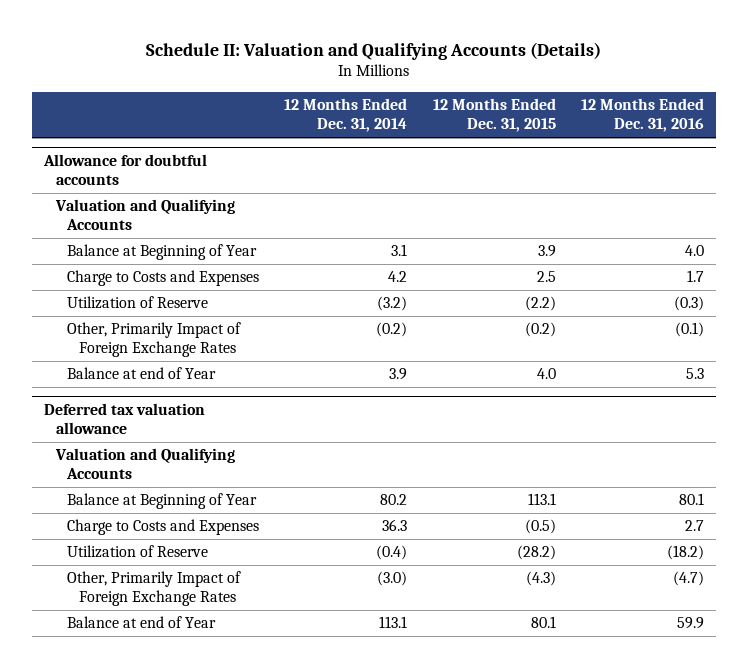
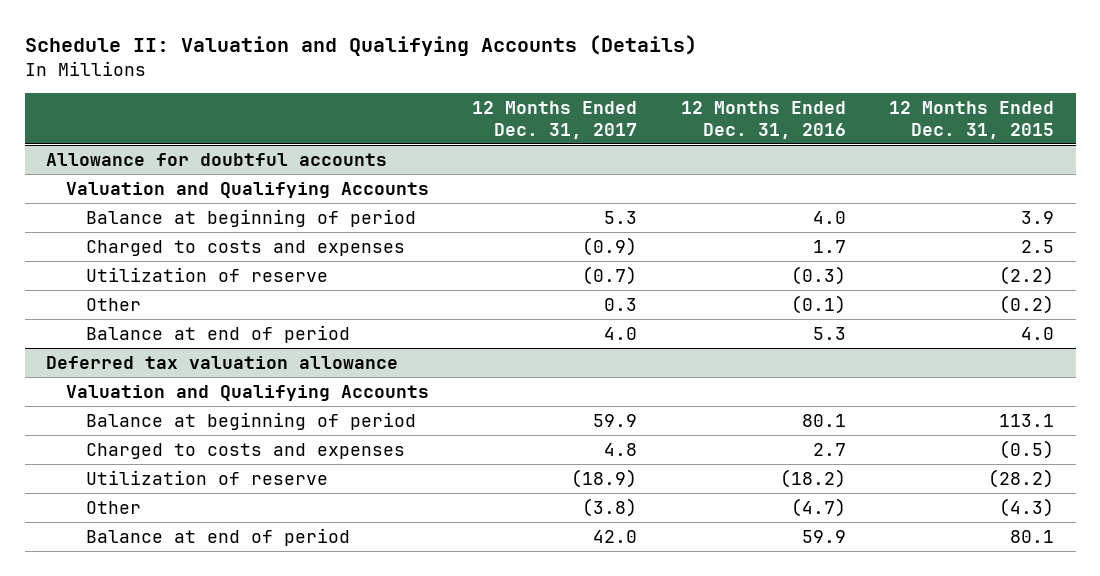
- | 12 Months Ended Dec. 31, 2014 | 12 Months Ended Dec. 31, 2015 | 12 Months Ended Dec. 31, 2016
+ | 12 Months Ended Dec. 31, 2017 | 12 Months Ended Dec. 31, 2016 | 12 Months Ended Dec. 31, 2015
@ Allowance for doubtful accounts
- Balance at Beginning of Year | 3.1 | 3.9 | 4.0
- Charge to Costs and Expenses | 4.2 | 2.5 | 1.7
- Utilization of Reserve | (3.2) | (2.2) | (0.3)
- Other, Primarily Impact of Foreign Exchange Rates | (0.2) | (0.2) | (0.1)
- Balance at end of Year | 3.9 | 4.0 | 5.3
+ Balance at beginning of period | 5.3 | 4.0 | 3.9
+ Charged to costs and expenses | (0.9) | 1.7 | 2.5
+ Utilization of reserve | (0.7) | (0.3) | (2.2)
+ Other | 0.3 | (0.1) | (0.2)
+ Balance at end of period | 4.0 | 5.3 | 4.0
@ Deferred tax valuation allowance
- Balance at Beginning of Year | 80.2 | 113.1 | 80.1
- Charge to Costs and Expenses | 36.3 | (0.5) | 2.7
- Utilization of Reserve | (0.4) | (28.2) | (18.2)
- Other, Primarily Impact of Foreign Exchange Rates | (3.0) | (4.3) | (4.7)
- Balance at end of Year | 113.1 | 80.1 | 59.9
+ Balance at beginning of period | 59.9 | 80.1 | 113.1
+ Charged to costs and expenses | 4.8 | 2.7 | (0.5)
+ Utilization of reserve | (18.9) | (18.2) | (28.2)
+ Other | (3.8) | (4.7) | (4.3)
+ Balance at end of period | 42.0 | 59.9 | 80.1

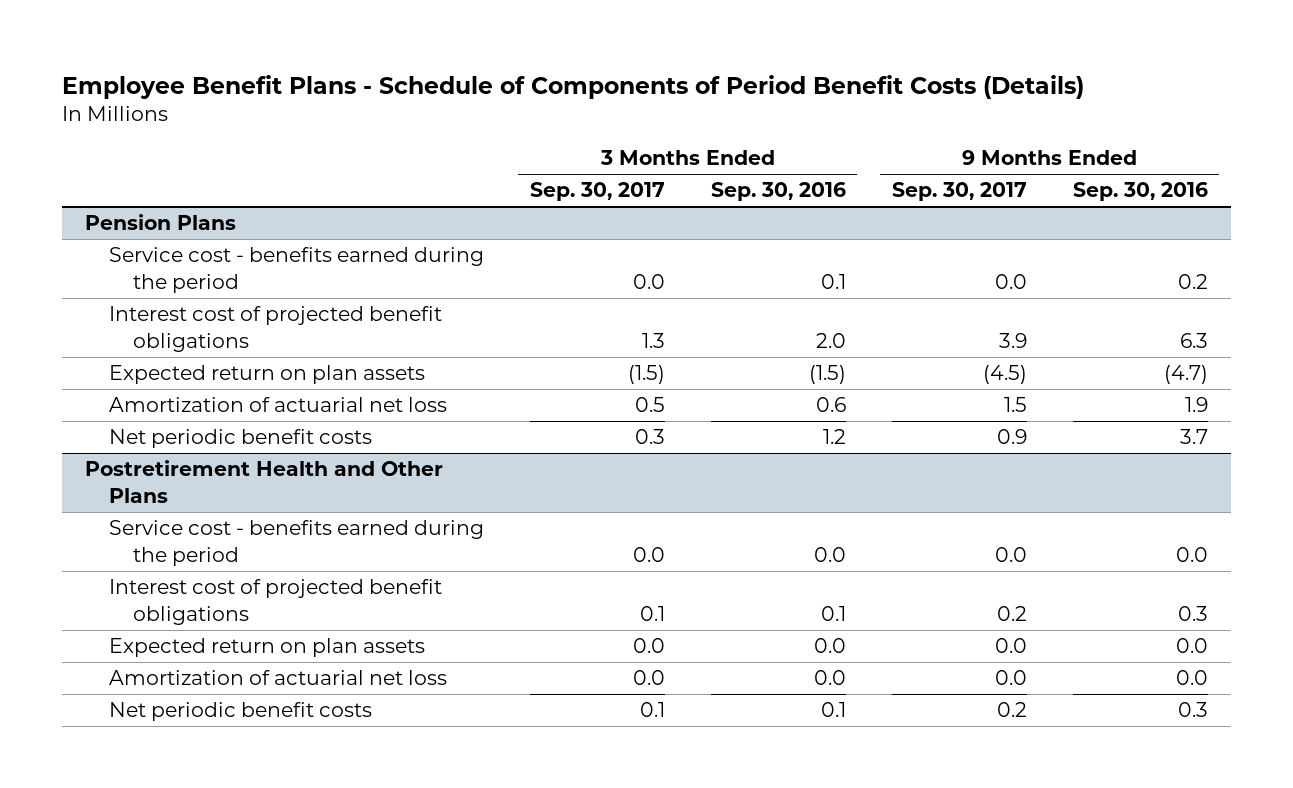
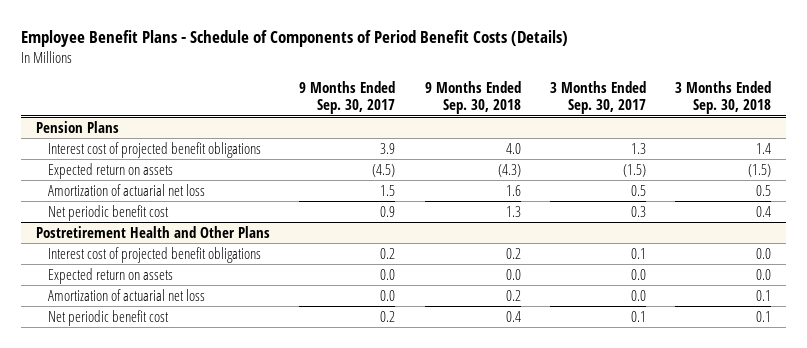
- | 3 Months Ended Sep. 30, 2017 | 3 Months Ended Sep. 30, 2016 | 9 Months Ended Sep. 30, 2017 | 9 Months Ended Sep. 30, 2016
+ | 9 Months Ended Sep. 30, 2017 | 9 Months Ended Sep. 30, 2018 | 3 Months Ended Sep. 30, 2017 | 3 Months Ended Sep. 30, 2018
@ Pension Plans
- Service cost - benefits earned during the period | 0.0 | 0.1 | 0.0 | 0.2
- Expected return on plan assets | (1.5) | (1.5) | (4.5) | (4.7)
+ Expected return on assets | (4.5) | (4.3) | (1.5) | (1.5)
- Net periodic benefit costs | 0.3 | 1.2 | 0.9 | 3.7
+ Net periodic benefit cost | 0.9 | 1.3 | 0.3 | 0.4
@ Postretirement Health and Other Plans
- Service cost - benefits earned during the period | 0.0 | 0.0 | 0.0 | 0.0
- Expected return on plan assets | 0.0 | 0.0 | 0.0 | 0.0
+ Expected return on assets | 0.0 | 0.0 | 0.0 | 0.0
- Net periodic benefit costs | 0.1 | 0.1 | 0.2 | 0.3
+ Net periodic benefit cost | 0.2 | 0.4 | 0.1 | 0.1

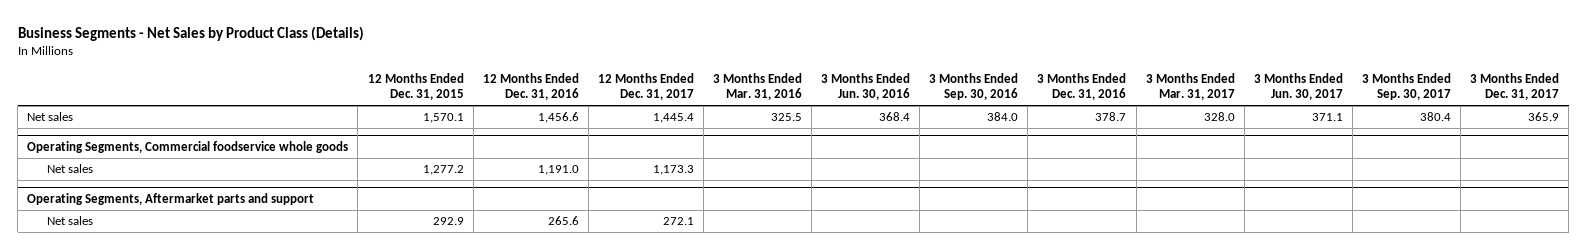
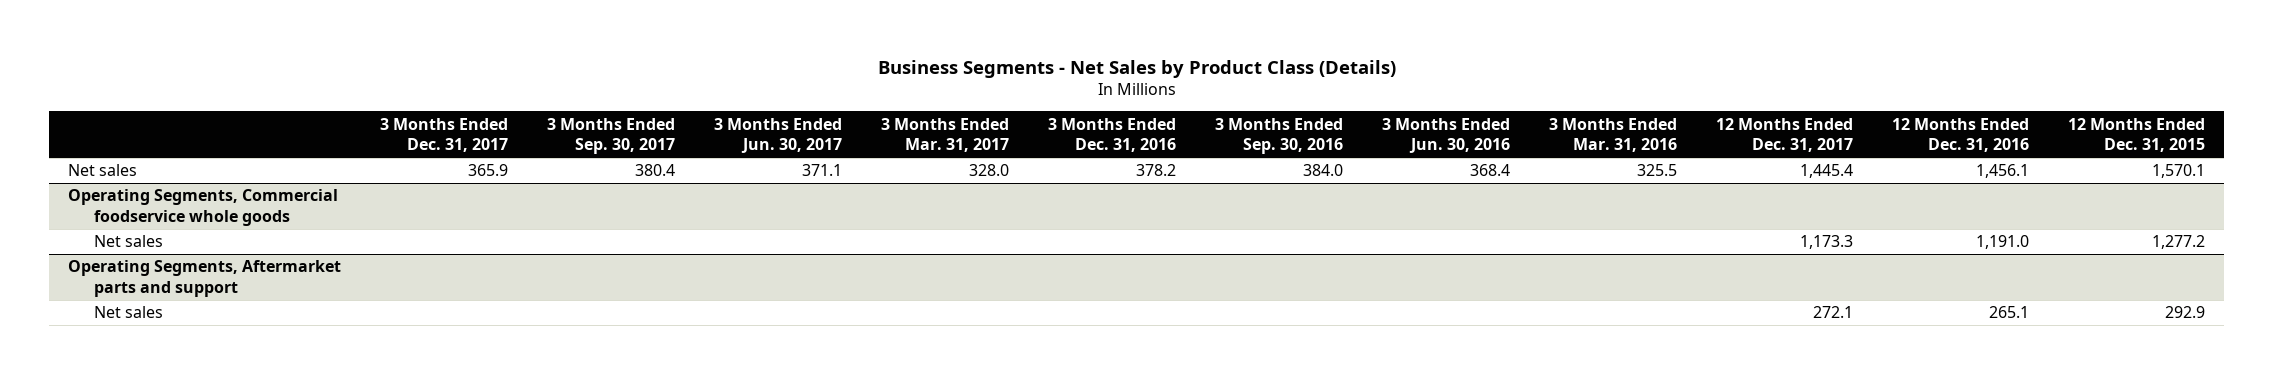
- | 12 Months Ended Dec. 31, 2015 | 12 Months Ended Dec. 31, 2016 | 12 Months Ended Dec. 31, 2017 | 3 Months Ended Mar. 31, 2016 | 3 Months Ended Jun. 30, 2016 | 3 Months Ended Sep. 30, 2016 | 3 Months Ended Dec. 31, 2016 | 3 Months Ended Mar. 31, 2017 | 3 Months Ended Jun. 30, 2017 | 3 Months Ended Sep. 30, 2017 | 3 Months Ended Dec. 31, 2017
+ | 3 Months Ended Dec. 31, 2017 | 3 Months Ended Sep. 30, 2017 | 3 Months Ended Jun. 30, 2017 | 3 Months Ended Mar. 31, 2017 | 3 Months Ended Dec. 31, 2016 | 3 Months Ended Sep. 30, 2016 | 3 Months Ended Jun. 30, 2016 | 3 Months Ended Mar. 31, 2016 | 12 Months Ended Dec. 31, 2017 | 12 Months Ended Dec. 31, 2016 | 12 Months Ended Dec. 31, 2015
- Net sales | 1,570.1 | 1,456.6 | 1,445.4 | 325.5 | 368.4 | 384.0 | 378.7 | 328.0 | 371.1 | 380.4 | 365.9
+ Net sales | 365.9 | 380.4 | 371.1 | 328.0 | 378.2 | 384.0 | 368.4 | 325.5 | 1,445.4 | 1,456.1 | 1,570.1
@ Operating Segments, Aftermarket parts and support
- Net sales | 292.9 | 265.6 | 272.1 | | | | | | | |
+ Net sales | | | | | | | | | 272.1 | 265.1 | 292.9

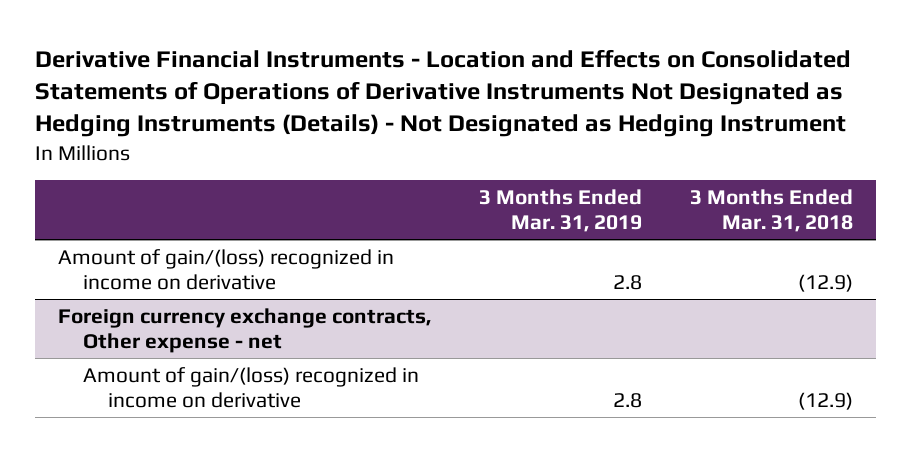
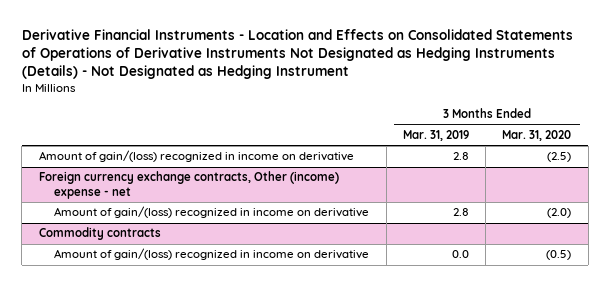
- | 3 Months Ended Mar. 31, 2019 | 3 Months Ended Mar. 31, 2018
+ | 3 Months Ended Mar. 31, 2019 | 3 Months Ended Mar. 31, 2020
- Foreign currency exchange contracts, Other expense - net
+ Foreign currency exchange contracts, Other (income) expense - net
+ Commodity contracts
+ Amount of gain/(loss) recognized in income on derivative | 0.0 | (0.5)

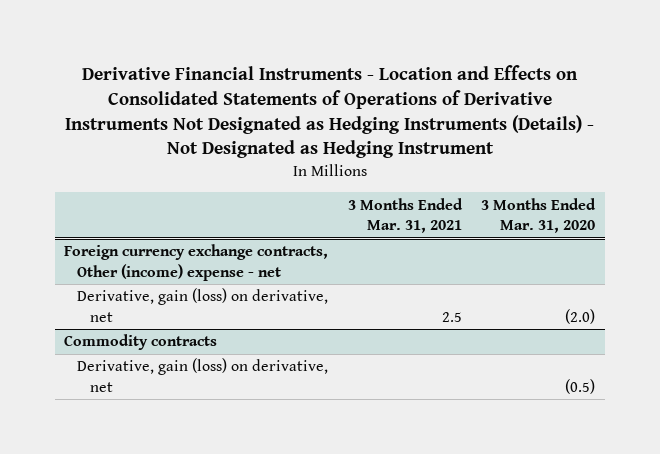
- | 3 Months Ended Mar. 31, 2019 | 3 Months Ended Mar. 31, 2020
+ | 3 Months Ended Mar. 31, 2021 | 3 Months Ended Mar. 31, 2020
- Amount of gain/(loss) recognized in income on derivative | 2.8 | (2.5)
@ Foreign currency exchange contracts, Other (income) expense - net
- Amount of gain/(loss) recognized in income on derivative | 2.8 | (2.0)
+ Derivative, gain (loss) on derivative, net | 2.5 | (2.0)
@ Commodity contracts
- Amount of gain/(loss) recognized in income on derivative | 0.0 | (0.5)
+ Derivative, gain (loss) on derivative, net | | (0.5)

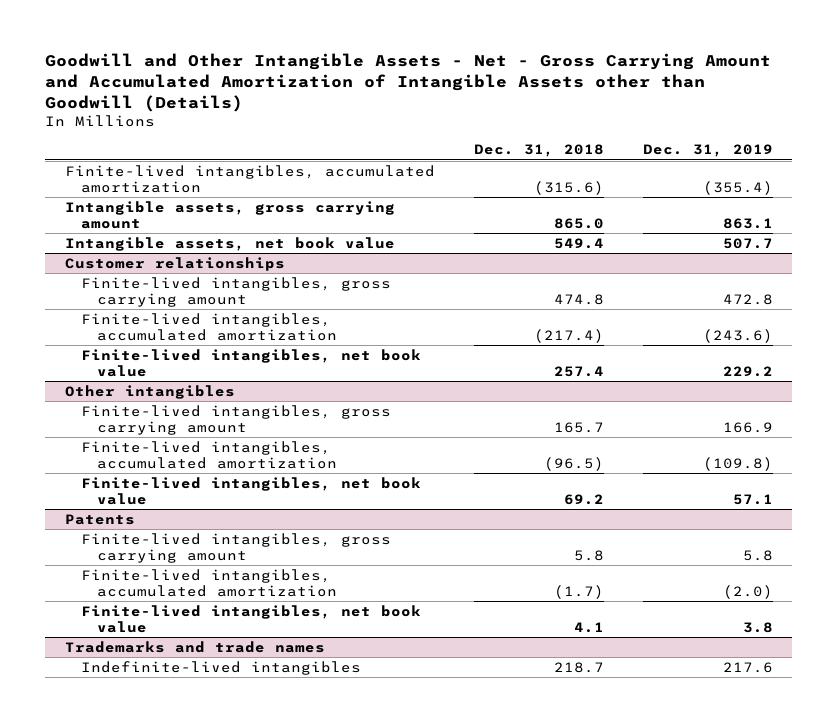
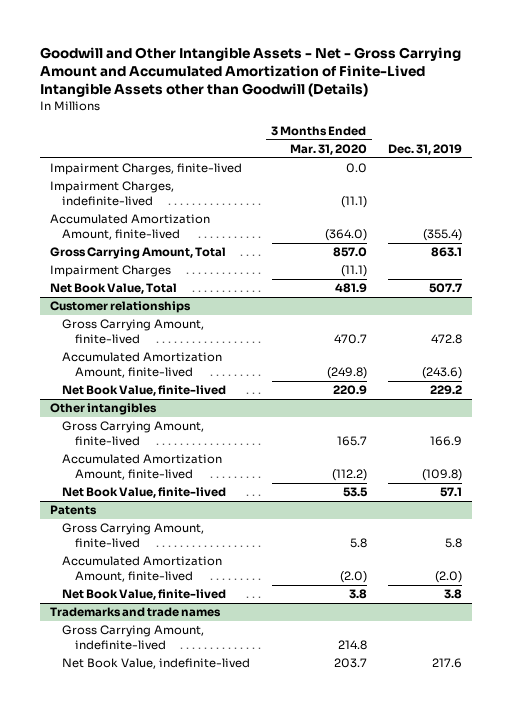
- Goodwill and Other Intangible Assets - Net - Gross Carrying Amount and Accumulated Amortization of Intangible Assets other than Goodwill (Details)
+ Goodwill and Other Intangible Assets - Net - Gross Carrying Amount and Accumulated Amortization of Finite-Lived Intangible Assets other than Goodwill (Details)
- | Dec. 31, 2018 | Dec. 31, 2019
+ | 3 Months Ended Mar. 31, 2020 | Dec. 31, 2019
- Finite-lived intangibles, accumulated amortization | (315.6) | (355.4)
- Intangible assets, gross carrying amount | 865.0 | 863.1
- Intangible assets, net book value | 549.4 | 507.7
+ Impairment Charges, finite-lived | 0.0 |
+ Impairment Charges, indefinite-lived | (11.1) |
+ Accumulated Amortization Amount, finite-lived | (364.0) | (355.4)
+ Gross Carrying Amount, Total | 857.0 | 863.1
+ Impairment Charges | (11.1) |
+ Net Book Value, Total | 481.9 | 507.7
@ Customer relationships
- Finite-lived intangibles, gross carrying amount | 474.8 | 472.8
- Finite-lived intangibles, accumulated amortization | (217.4) | (243.6)
- Finite-lived intangibles, net book value | 257.4 | 229.2
+ Gross Carrying Amount, finite-lived | 470.7 | 472.8
+ Accumulated Amortization Amount, finite-lived | (249.8) | (243.6)
+ Net Book Value, finite-lived | 220.9 | 229.2
@ Other intangibles
- Finite-lived intangibles, gross carrying amount | 165.7 | 166.9
- Finite-lived intangibles, accumulated amortization | (96.5) | (109.8)
- Finite-lived intangibles, net book value | 69.2 | 57.1
+ Gross Carrying Amount, finite-lived | 165.7 | 166.9
+ Accumulated Amortization Amount, finite-lived | (112.2) | (109.8)
+ Net Book Value, finite-lived | 53.5 | 57.1
@ Patents
- Finite-lived intangibles, gross carrying amount | 5.8 | 5.8
- Finite-lived intangibles, accumulated amortization | (1.7) | (2.0)
- Finite-lived intangibles, net book value | 4.1 | 3.8
+ Gross Carrying Amount, finite-lived | 5.8 | 5.8
+ Accumulated Amortization Amount, finite-lived | (2.0) | (2.0)
+ Net Book Value, finite-lived | 3.8 | 3.8
@ Trademarks and trade names
- Indefinite-lived intangibles | 218.7 | 217.6
+ Gross Carrying Amount, indefinite-lived | 214.8 |
+ Net Book Value, indefinite-lived | 203.7 | 217.6

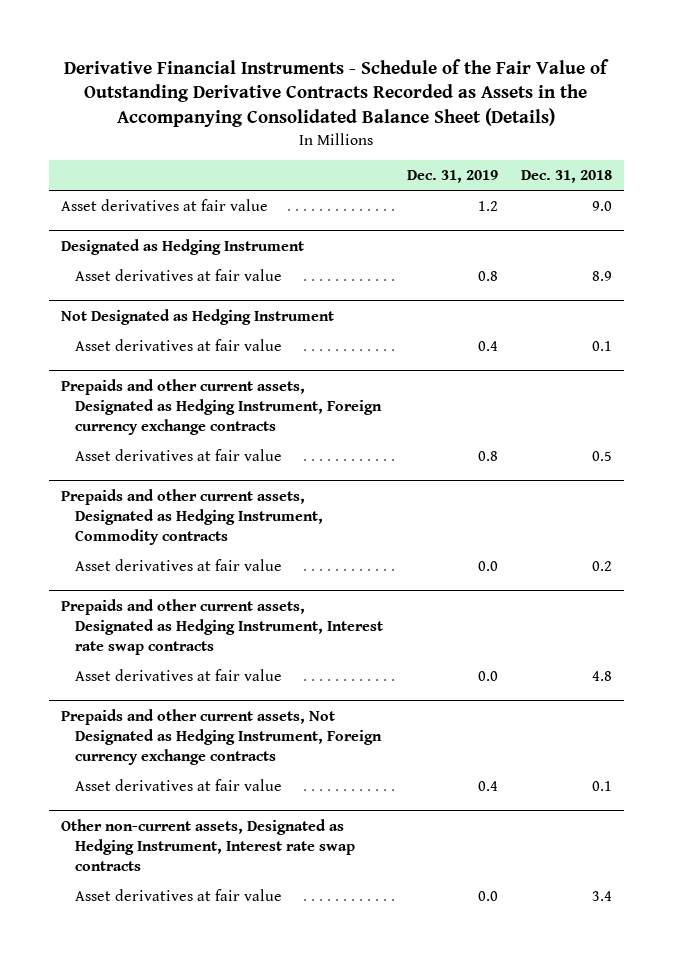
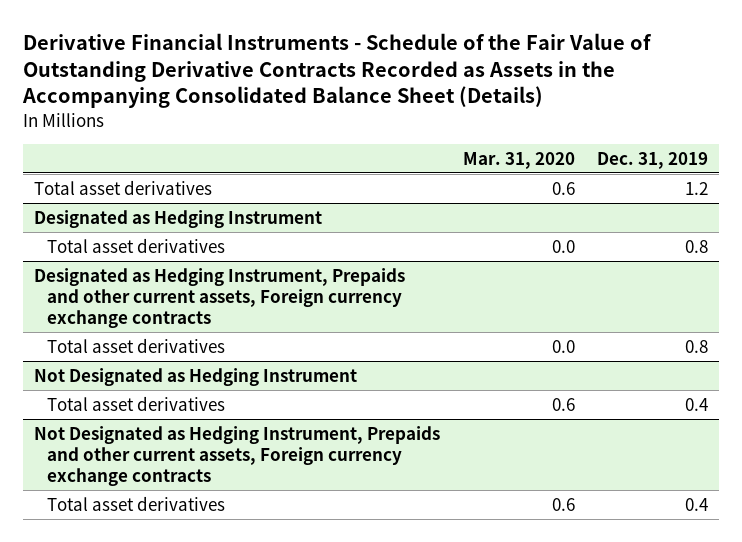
- | Dec. 31, 2019 | Dec. 31, 2018
+ | Mar. 31, 2020 | Dec. 31, 2019
- Asset derivatives at fair value | 1.2 | 9.0
+ Total asset derivatives | 0.6 | 1.2
@ Designated as Hedging Instrument
- Asset derivatives at fair value | 0.8 | 8.9
+ Total asset derivatives | 0.0 | 0.8
+ Designated as Hedging Instrument, Prepaids and other current assets, Foreign currency exchange contracts
+ Total asset derivatives | 0.0 | 0.8
@ Not Designated as Hedging Instrument
- Asset derivatives at fair value | 0.4 | 0.1
- Prepaids and other current assets, Designated as Hedging Instrument, Foreign currency exchange contracts
- Asset derivatives at fair value | 0.8 | 0.5
- Prepaids and other current assets, Designated as Hedging Instrument, Commodity contracts
- Asset derivatives at fair value | 0.0 | 0.2
- Prepaids and other current assets, Designated as Hedging Instrument, Interest rate swap contracts
- Asset derivatives at fair value | 0.0 | 4.8
- Prepaids and other current assets, Not Designated as Hedging Instrument, Foreign currency exchange contracts
- Asset derivatives at fair value | 0.4 | 0.1
- Other non-current assets, Designated as Hedging Instrument, Interest rate swap contracts
- Asset derivatives at fair value | 0.0 | 3.4
@ Not Designated as Hedging Instrument
+ Total asset derivatives | 0.6 | 0.4
+ Not Designated as Hedging Instrument, Prepaids and other current assets, Foreign currency exchange contracts
+ Total asset derivatives | 0.6 | 0.4

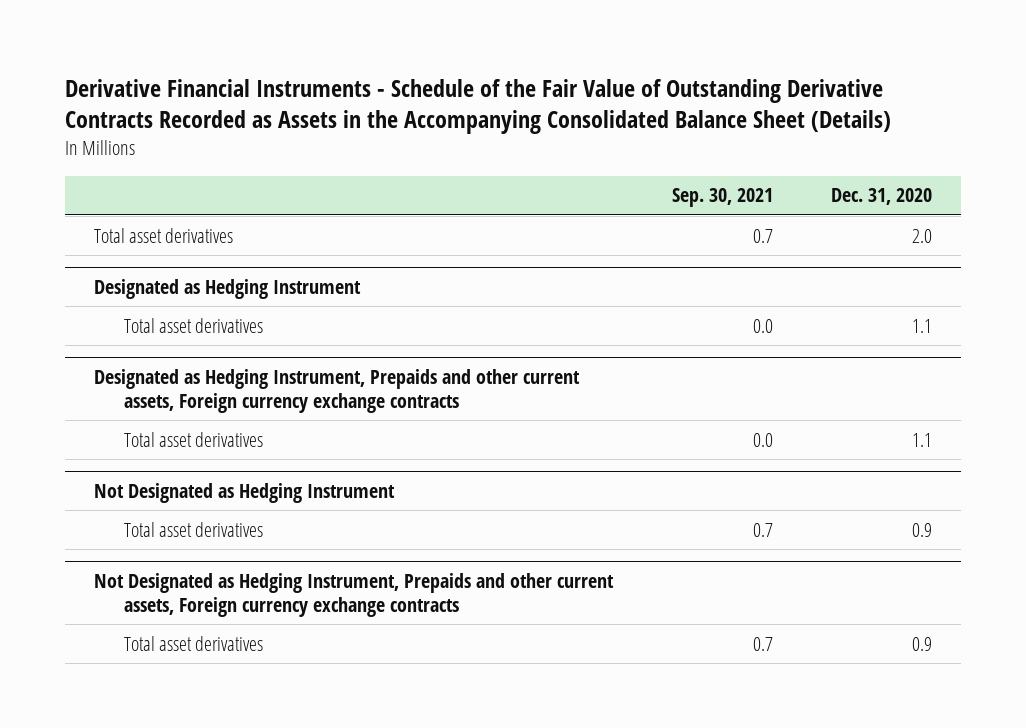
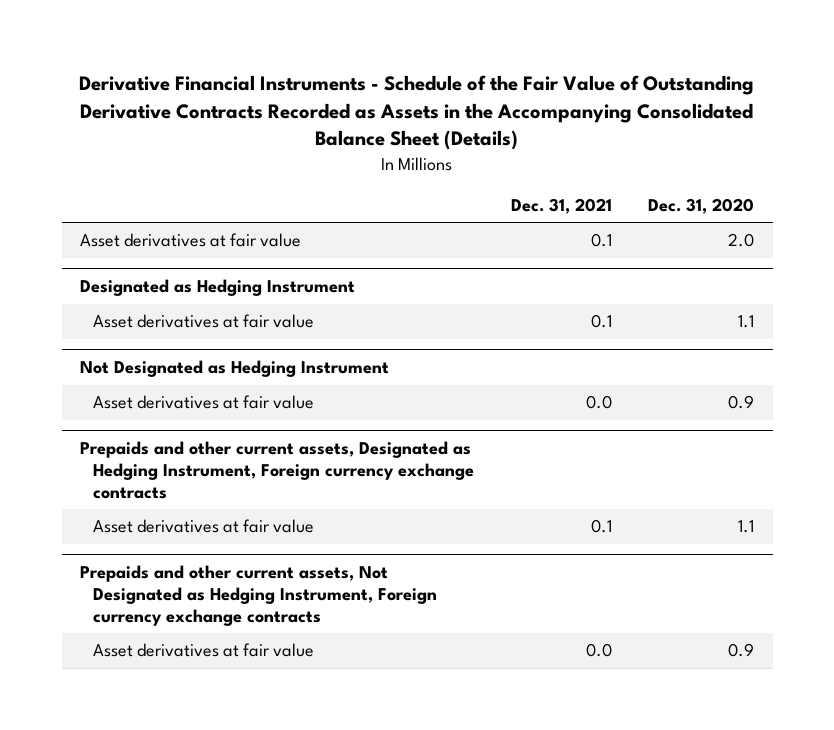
- | Sep. 30, 2021 | Dec. 31, 2020
+ | Dec. 31, 2021 | Dec. 31, 2020
- Total asset derivatives | 0.7 | 2.0
+ Asset derivatives at fair value | 0.1 | 2.0
@ Designated as Hedging Instrument
- Total asset derivatives | 0.0 | 1.1
- Designated as Hedging Instrument, Prepaids and other current assets, Foreign currency exchange contracts
- Total asset derivatives | 0.0 | 1.1
@ Designated as Hedging Instrument
+ Asset derivatives at fair value | 0.1 | 1.1
@ Not Designated as Hedging Instrument
- Total asset derivatives | 0.7 | 0.9
- Not Designated as Hedging Instrument, Prepaids and other current assets, Foreign currency exchange contracts
- Total asset derivatives | 0.7 | 0.9
@ Not Designated as Hedging Instrument
+ Asset derivatives at fair value | 0.0 | 0.9
+ Prepaids and other current assets, Designated as Hedging Instrument, Foreign currency exchange contracts
+ Asset derivatives at fair value | 0.1 | 1.1
+ Prepaids and other current assets, Not Designated as Hedging Instrument, Foreign currency exchange contracts
+ Asset derivatives at fair value | 0.0 | 0.9

